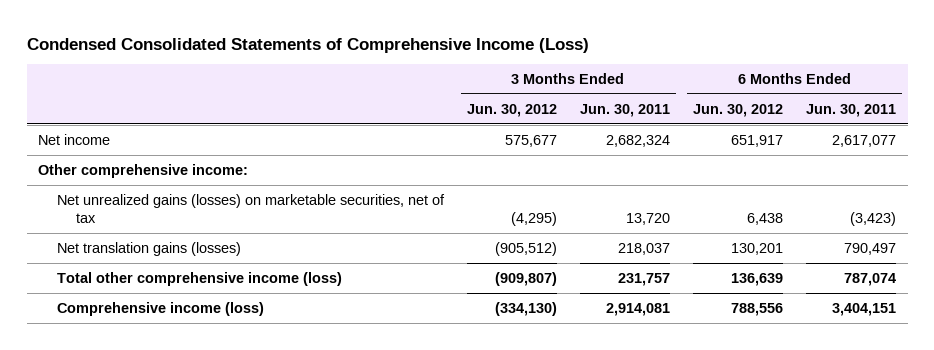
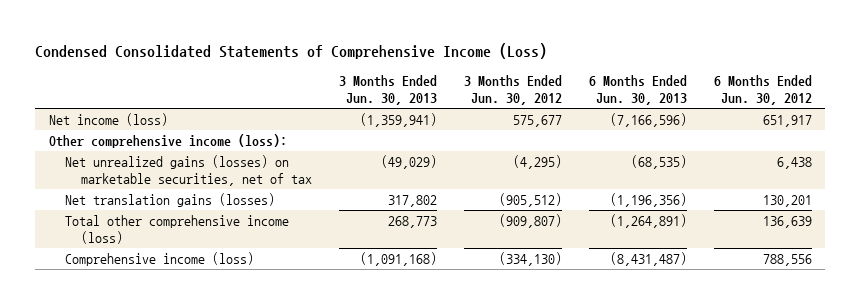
- | 3 Months Ended Jun. 30, 2012 | 3 Months Ended Jun. 30, 2011 | 6 Months Ended Jun. 30, 2012 | 6 Months Ended Jun. 30, 2011
+ | 3 Months Ended Jun. 30, 2013 | 3 Months Ended Jun. 30, 2012 | 6 Months Ended Jun. 30, 2013 | 6 Months Ended Jun. 30, 2012
- Net income | 575,677 | 2,682,324 | 651,917 | 2,617,077
- Other comprehensive income:
+ Net income (loss) | (1,359,941) | 575,677 | (7,166,596) | 651,917
+ Other comprehensive income (loss):

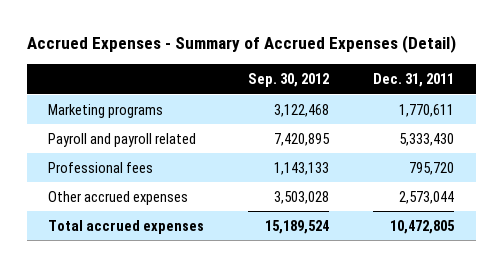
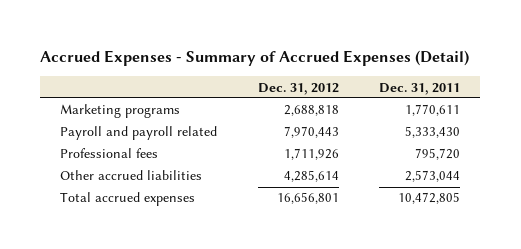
- | Sep. 30, 2012 | Dec. 31, 2011
+ | Dec. 31, 2012 | Dec. 31, 2011
- Other accrued expenses | 3,503,028 | 2,573,044
+ Other accrued liabilities | 4,285,614 | 2,573,044

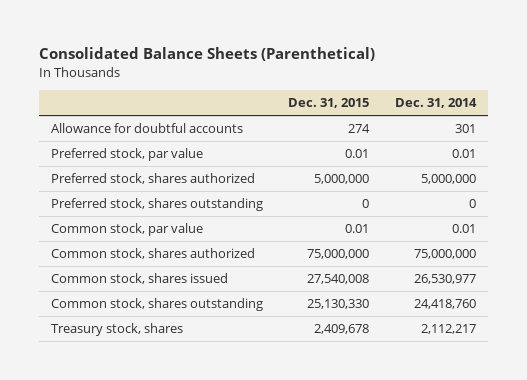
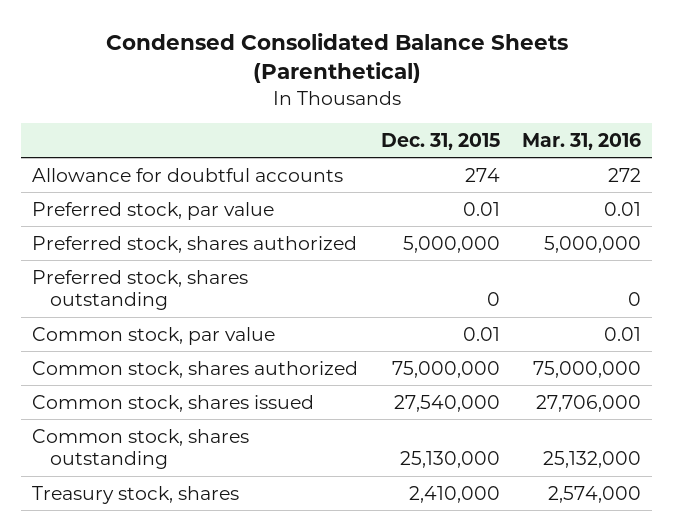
- Consolidated Balance Sheets (Parenthetical)
+ Condensed Consolidated Balance Sheets (Parenthetical)
- | Dec. 31, 2015 | Dec. 31, 2014
+ | Dec. 31, 2015 | Mar. 31, 2016
- Common stock, shares issued | 27,540,008 | 26,530,977
- Common stock, shares outstanding | 25,130,330 | 24,418,760
- Treasury stock, shares | 2,409,678 | 2,112,217
+ Common stock, shares issued | 27,540,000 | 27,706,000
+ Common stock, shares outstanding | 25,130,000 | 25,132,000
+ Treasury stock, shares | 2,410,000 | 2,574,000

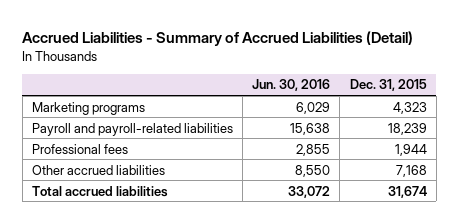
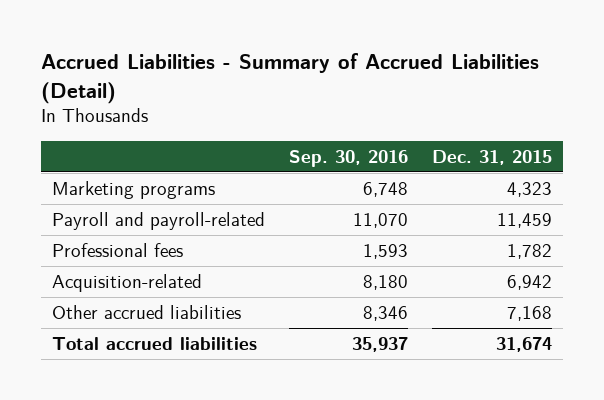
- | Jun. 30, 2016 | Dec. 31, 2015
+ | Sep. 30, 2016 | Dec. 31, 2015
- Payroll and payroll-related liabilities | 15,638 | 18,239
- Professional fees | 2,855 | 1,944
+ Payroll and payroll-related | 11,070 | 11,459
+ Professional fees | 1,593 | 1,782
+ Acquisition-related | 8,180 | 6,942

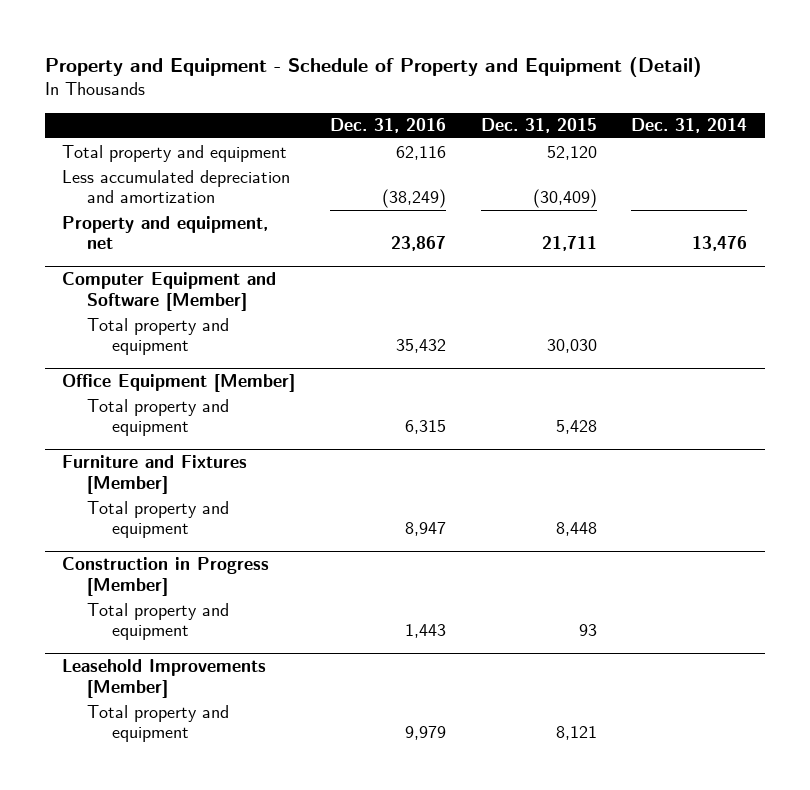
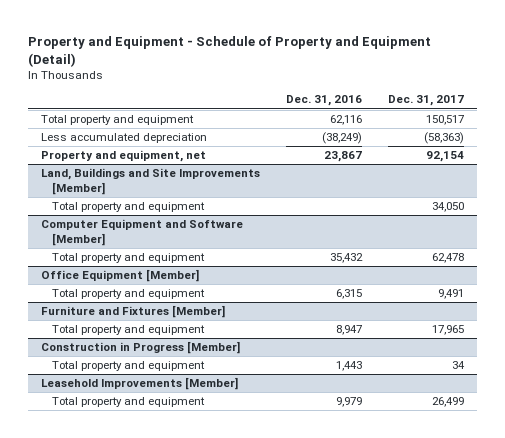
- | Dec. 31, 2016 | Dec. 31, 2015 | Dec. 31, 2014
+ | Dec. 31, 2016 | Dec. 31, 2017
- Less accumulated depreciation and amortization | (38,249) | (30,409) |
+ Less accumulated depreciation | (38,249) | (58,363)
+ Land, Buildings and Site Improvements [Member]
+ Total property and equipment | | 34,050

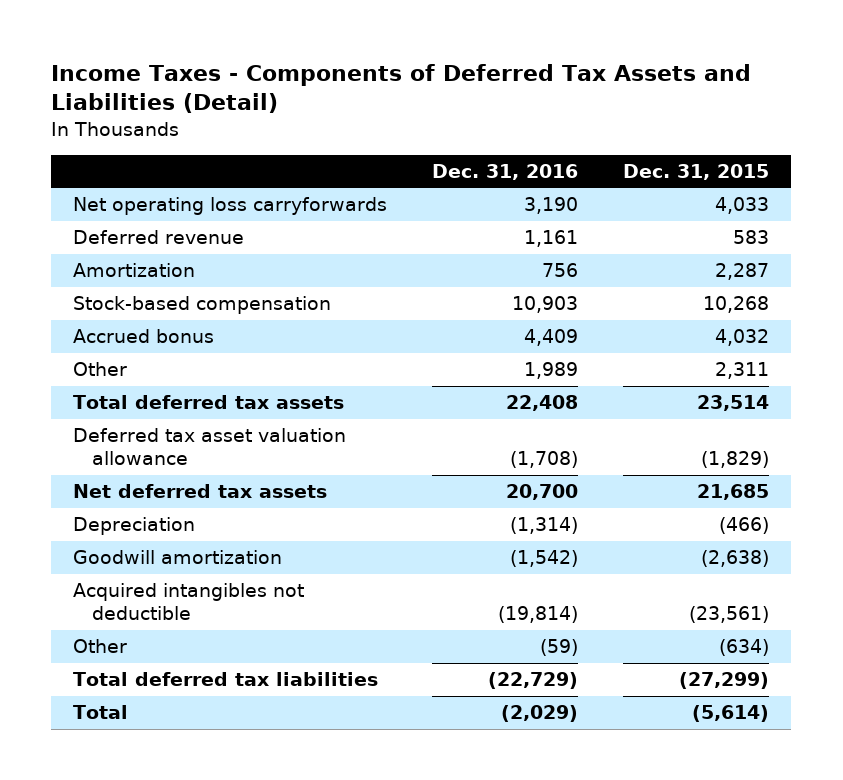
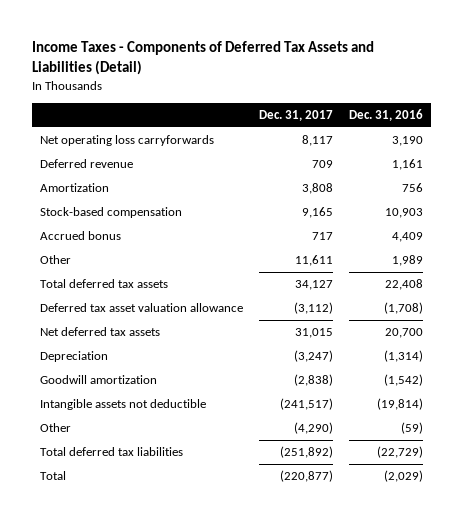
- | Dec. 31, 2016 | Dec. 31, 2015
+ | Dec. 31, 2017 | Dec. 31, 2016
- Acquired intangibles not deductible | (19,814) | (23,561)
+ Intangible assets not deductible | (241,517) | (19,814)

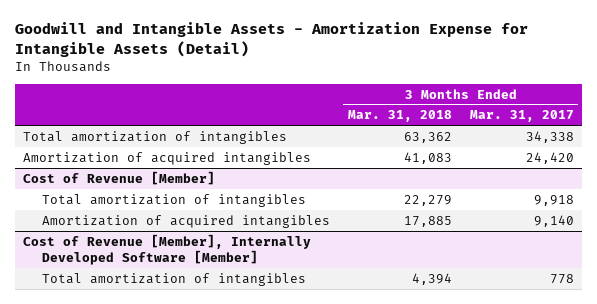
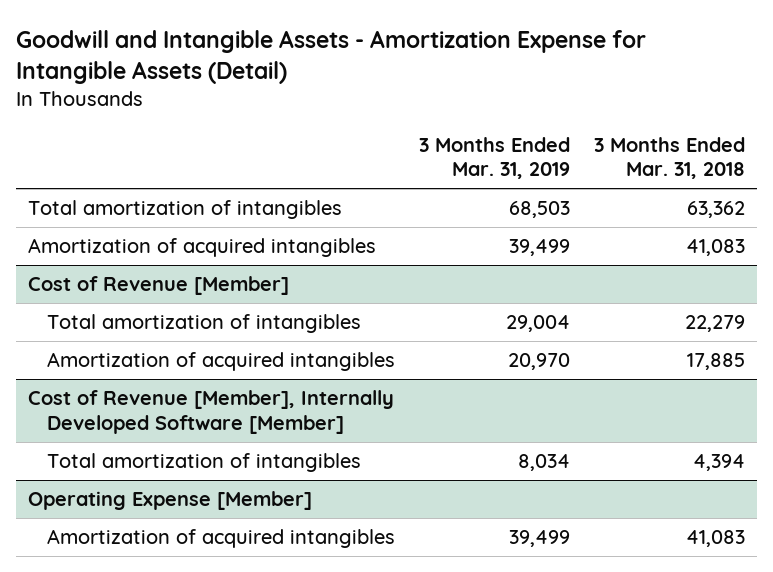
- | 3 Months Ended Mar. 31, 2018 | 3 Months Ended Mar. 31, 2017
+ | 3 Months Ended Mar. 31, 2019 | 3 Months Ended Mar. 31, 2018
+ Operating Expense [Member]
+ Amortization of acquired intangibles | 39,499 | 41,083

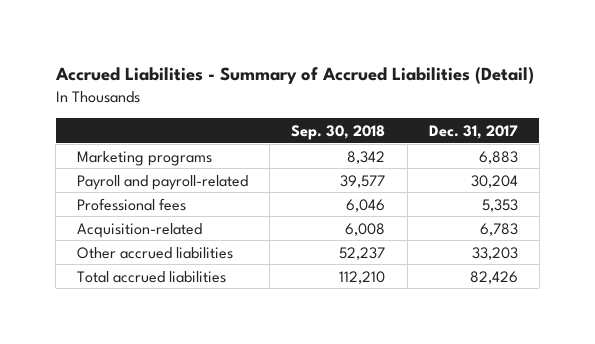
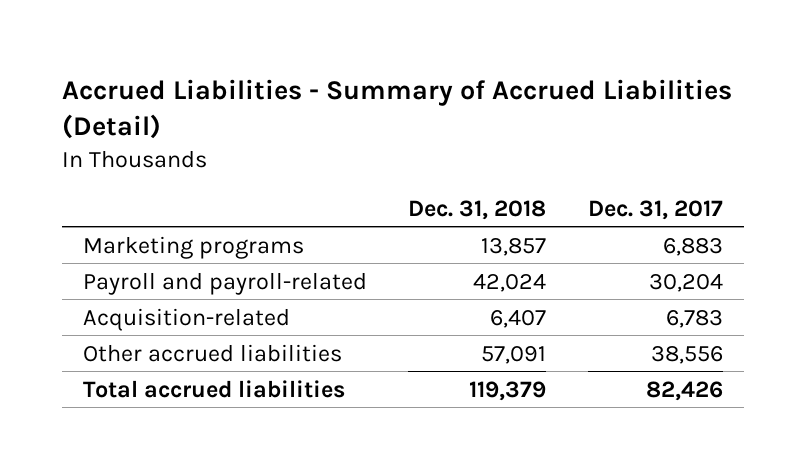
- | Sep. 30, 2018 | Dec. 31, 2017
+ | Dec. 31, 2018 | Dec. 31, 2017
- Professional fees | 6,046 | 5,353
- Other accrued liabilities | 52,237 | 33,203
+ Other accrued liabilities | 57,091 | 38,556

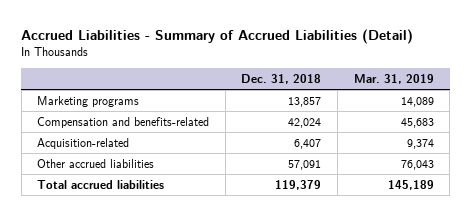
- | Dec. 31, 2018 | Dec. 31, 2017
+ | Dec. 31, 2018 | Mar. 31, 2019
- Payroll and payroll-related | 42,024 | 30,204
+ Compensation and benefits-related | 42,024 | 45,683

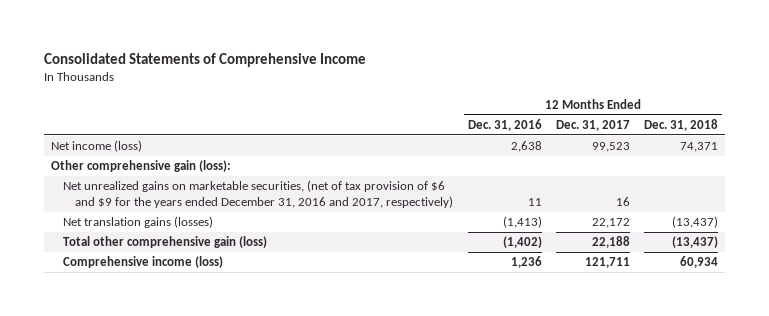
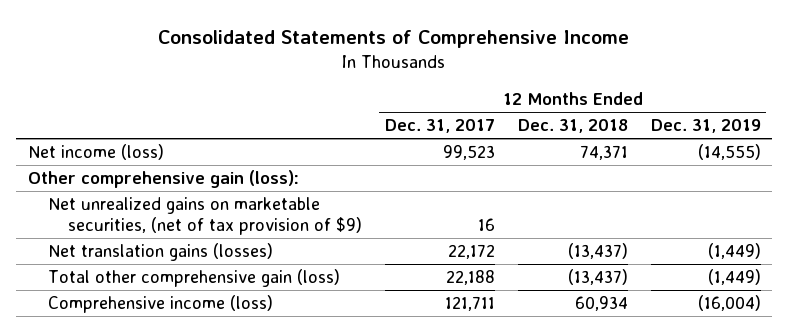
- | 12 Months Ended Dec. 31, 2016 | 12 Months Ended Dec. 31, 2017 | 12 Months Ended Dec. 31, 2018
+ | 12 Months Ended Dec. 31, 2017 | 12 Months Ended Dec. 31, 2018 | 12 Months Ended Dec. 31, 2019
- Net unrealized gains on marketable securities, (net of tax provision of $6 and $9 for the years ended December 31, 2016 and 2017, respectively) | 11 | 16 |
+ Net unrealized gains on marketable securities, (net of tax provision of $9) | 16 | |

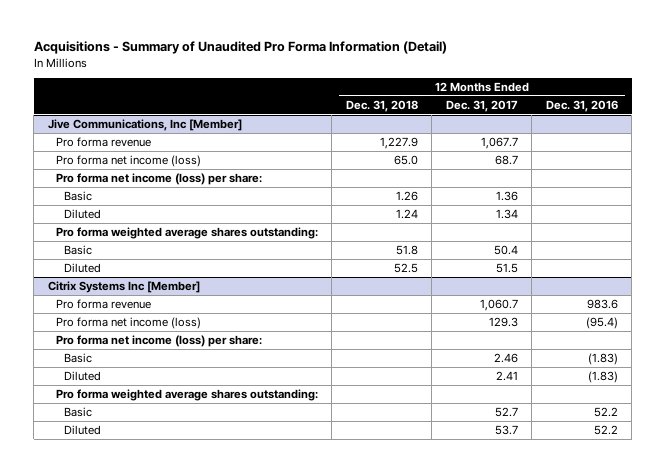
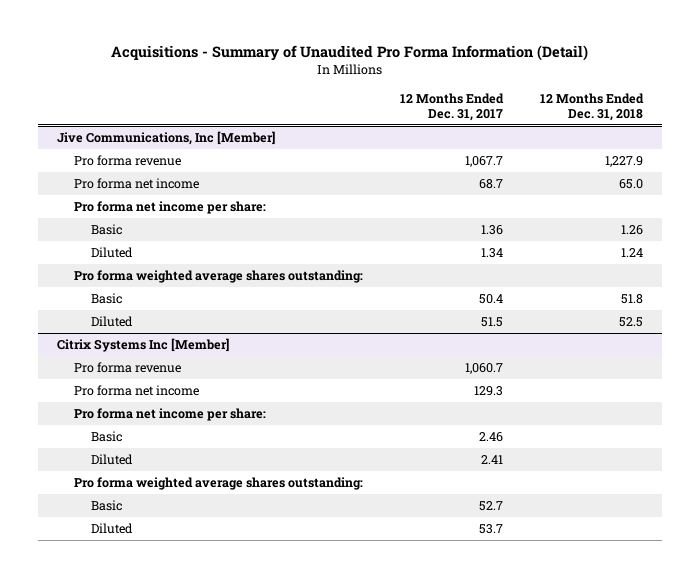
- | 12 Months Ended Dec. 31, 2018 | 12 Months Ended Dec. 31, 2017 | 12 Months Ended Dec. 31, 2016
+ | 12 Months Ended Dec. 31, 2017 | 12 Months Ended Dec. 31, 2018
@ Jive Communications, Inc [Member]
- Pro forma net income (loss) | 65.0 | 68.7 |
- Pro forma net income (loss) per share:
+ Pro forma net income | 68.7 | 65.0
+ Pro forma net income per share:
@ Citrix Systems Inc [Member]
- Pro forma net income (loss) | | 129.3 | (95.4)
- Pro forma net income (loss) per share:
+ Pro forma net income | 129.3 |
+ Pro forma net income per share:

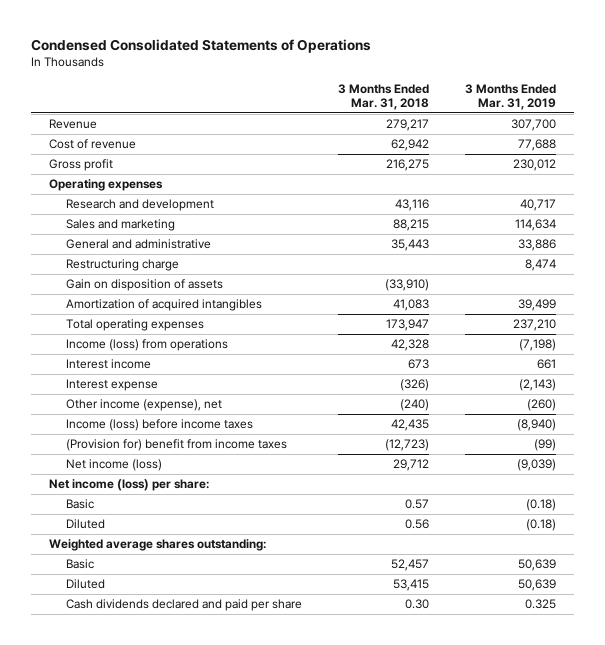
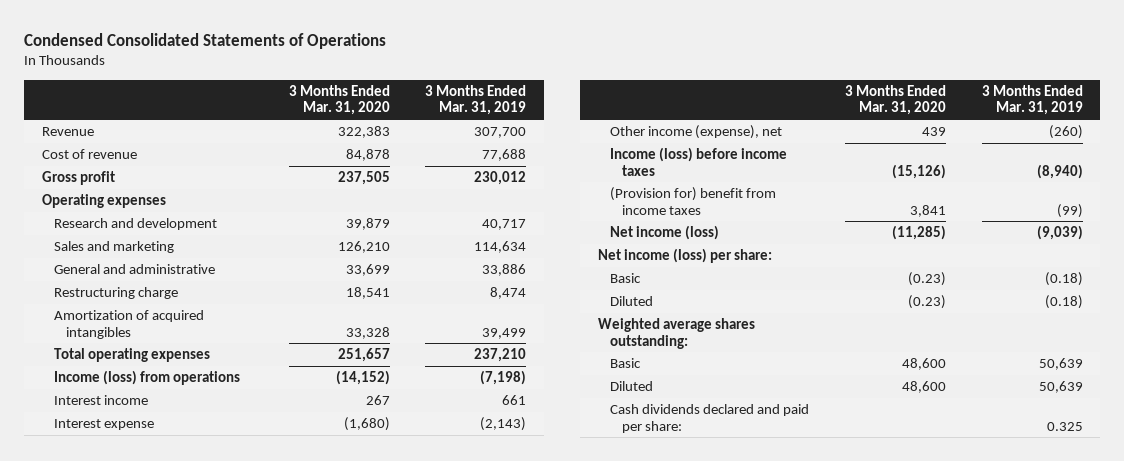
- | 3 Months Ended Mar. 31, 2018 | 3 Months Ended Mar. 31, 2019
+ | 3 Months Ended Mar. 31, 2020 | 3 Months Ended Mar. 31, 2019
- Gain on disposition of assets | (33,910) |
- Cash dividends declared and paid per share | 0.30 | 0.325
+ Cash dividends declared and paid per share: | | 0.325

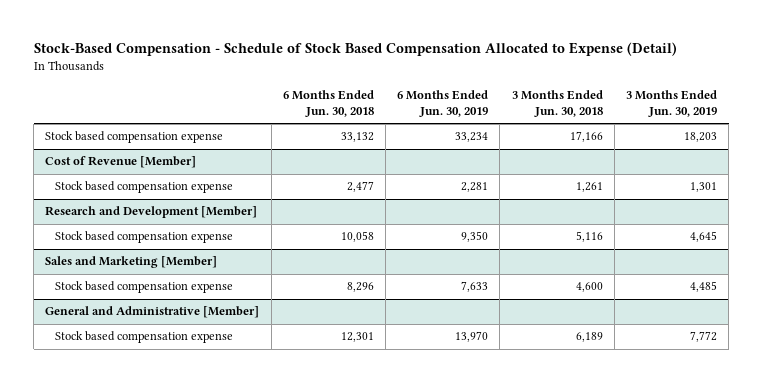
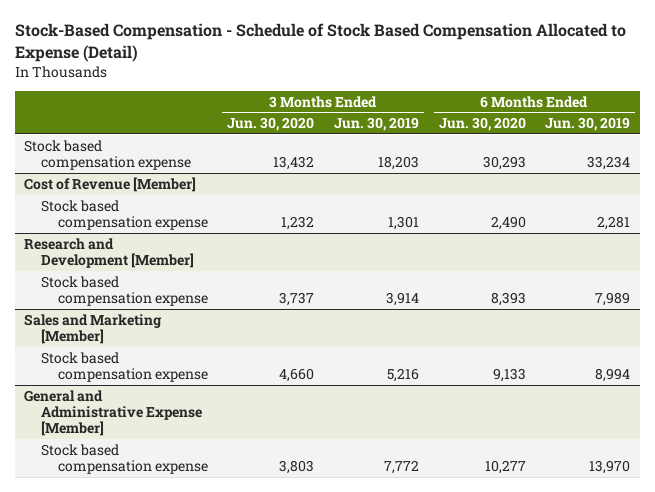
- | 6 Months Ended Jun. 30, 2018 | 6 Months Ended Jun. 30, 2019 | 3 Months Ended Jun. 30, 2018 | 3 Months Ended Jun. 30, 2019
+ | 3 Months Ended Jun. 30, 2020 | 3 Months Ended Jun. 30, 2019 | 6 Months Ended Jun. 30, 2020 | 6 Months Ended Jun. 30, 2019
@ Research and Development [Member]
- Stock based compensation expense | 10,058 | 9,350 | 5,116 | 4,645
+ Stock based compensation expense | 3,737 | 3,914 | 8,393 | 7,989
@ Sales and Marketing [Member]
- Stock based compensation expense | 8,296 | 7,633 | 4,600 | 4,485
- General and Administrative [Member]
@ Sales and Marketing [Member]
+ Stock based compensation expense | 4,660 | 5,216 | 9,133 | 8,994
+ General and Administrative Expense [Member]

